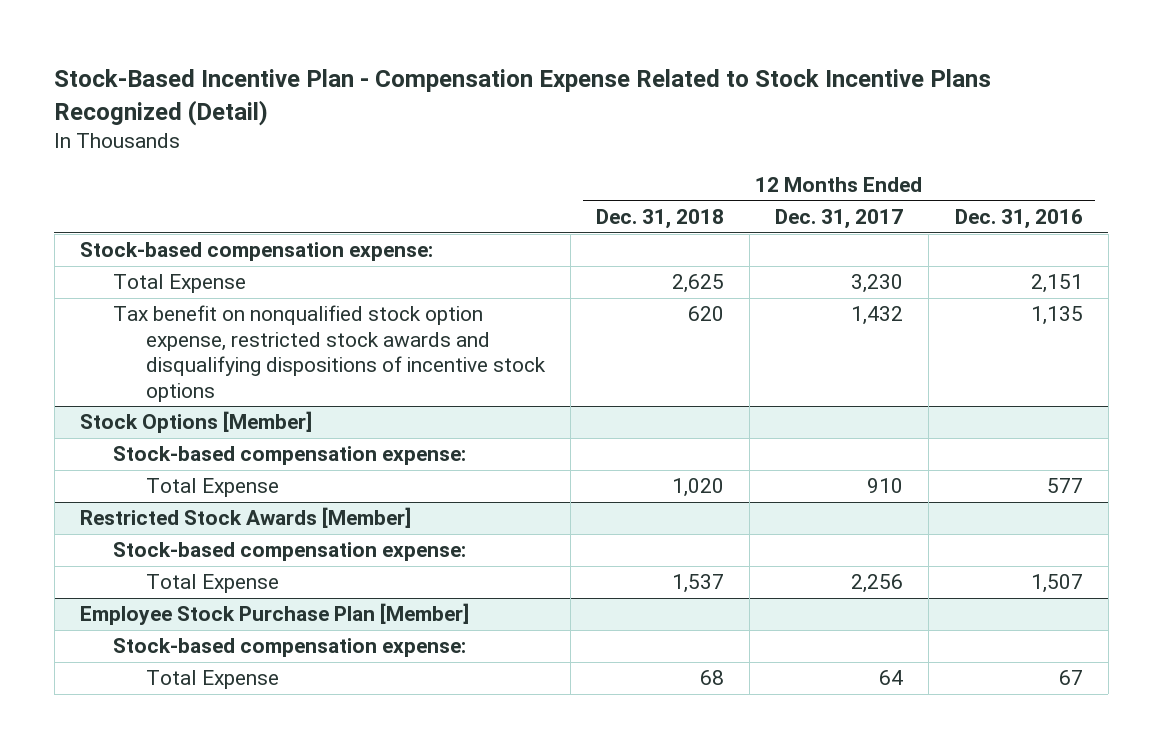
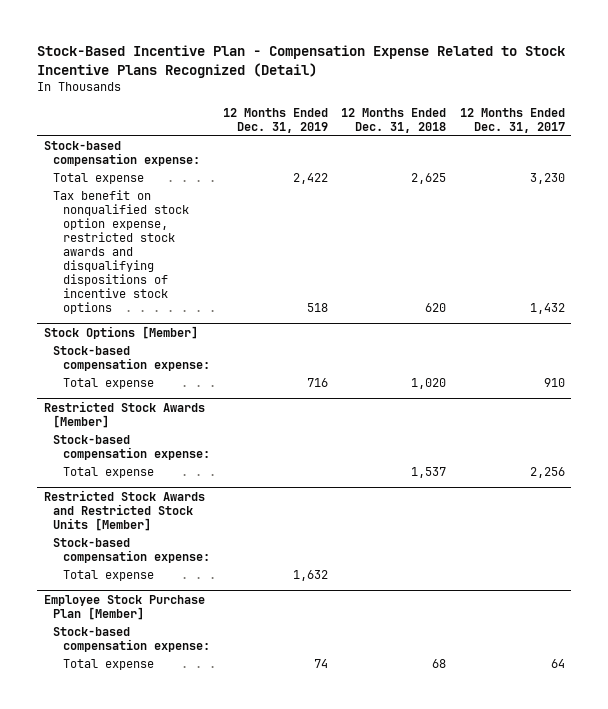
- | 12 Months Ended Dec. 31, 2018 | 12 Months Ended Dec. 31, 2017 | 12 Months Ended Dec. 31, 2016
+ | 12 Months Ended Dec. 31, 2019 | 12 Months Ended Dec. 31, 2018 | 12 Months Ended Dec. 31, 2017
- Total Expense | 2,625 | 3,230 | 2,151
+ Total expense | 2,422 | 2,625 | 3,230
@ Stock Options [Member]
- Total Expense | 1,020 | 910 | 577
+ Total expense | 716 | 1,020 | 910
@ Restricted Stock Awards [Member]
- Total Expense | 1,537 | 2,256 | 1,507
+ Total expense | | 1,537 | 2,256
+ Restricted Stock Awards and Restricted Stock Units [Member]
+ Stock-based compensation expense:
+ Total expense | 1,632 | |
@ Employee Stock Purchase Plan [Member]
- Total Expense | 68 | 64 | 67
+ Total expense | 74 | 68 | 64

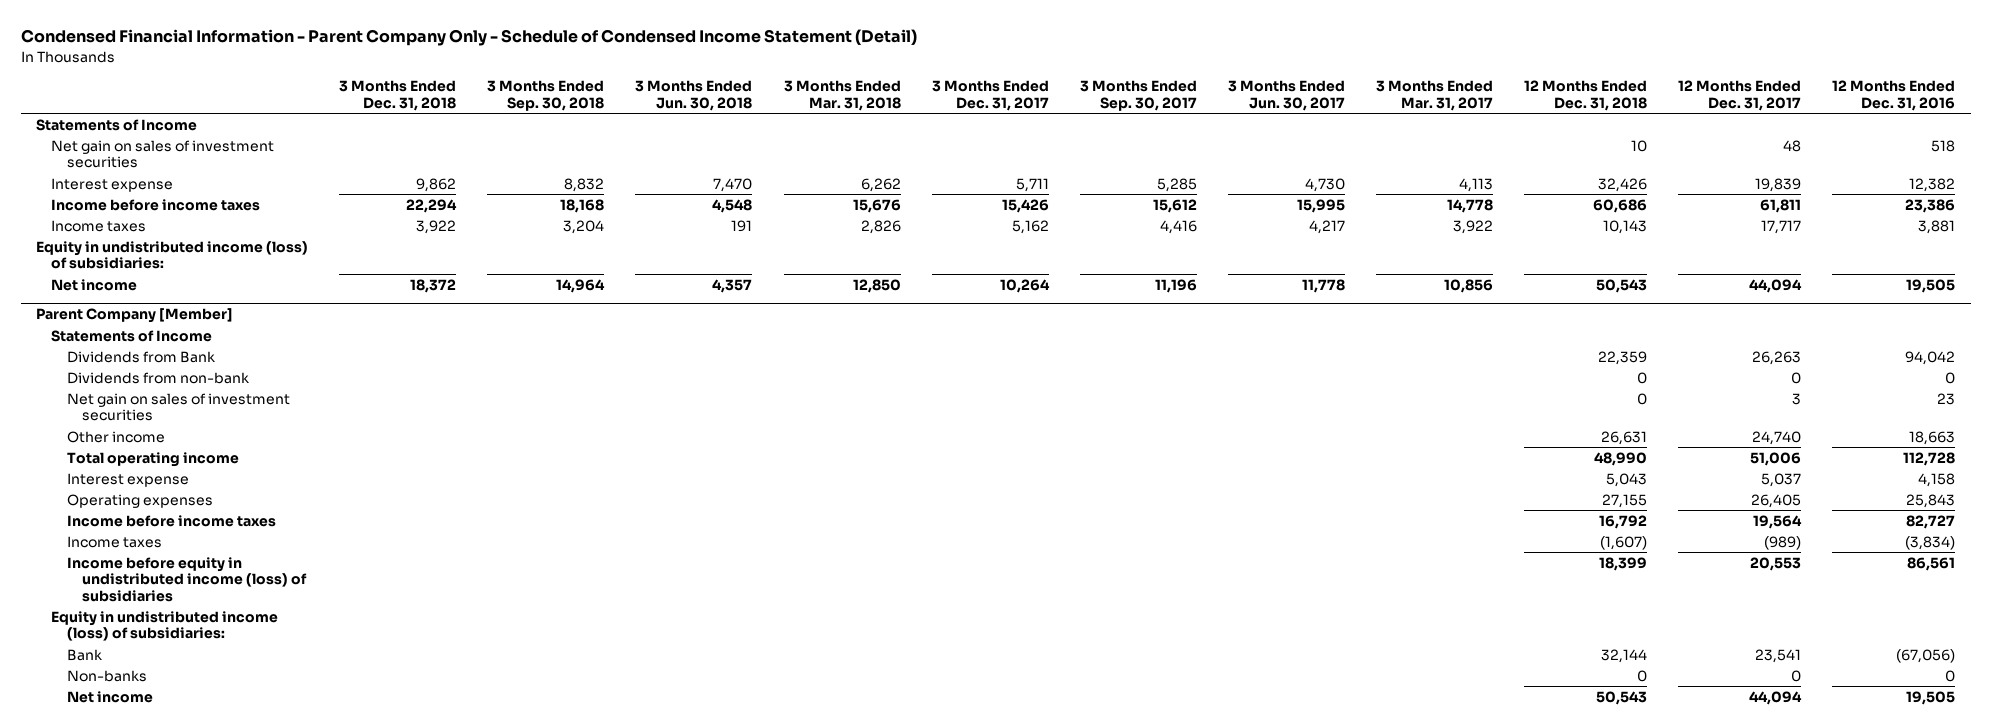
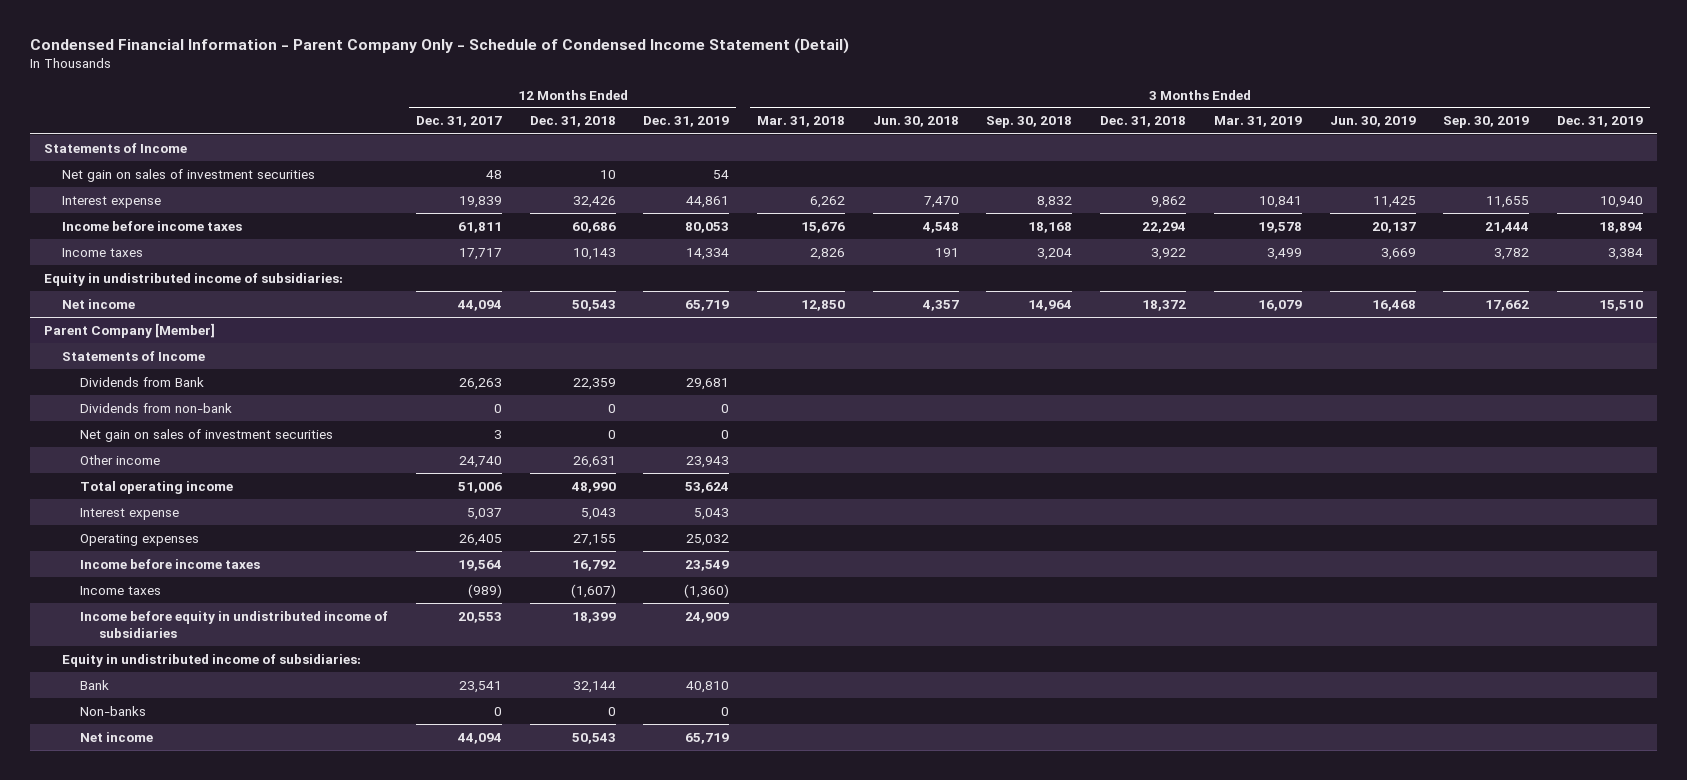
- | 3 Months Ended Dec. 31, 2018 | 3 Months Ended Sep. 30, 2018 | 3 Months Ended Jun. 30, 2018 | 3 Months Ended Mar. 31, 2018 | 3 Months Ended Dec. 31, 2017 | 3 Months Ended Sep. 30, 2017 | 3 Months Ended Jun. 30, 2017 | 3 Months Ended Mar. 31, 2017 | 12 Months Ended Dec. 31, 2018 | 12 Months Ended Dec. 31, 2017 | 12 Months Ended Dec. 31, 2016
+ | 12 Months Ended Dec. 31, 2017 | 12 Months Ended Dec. 31, 2018 | 12 Months Ended Dec. 31, 2019 | 3 Months Ended Mar. 31, 2018 | 3 Months Ended Jun. 30, 2018 | 3 Months Ended Sep. 30, 2018 | 3 Months Ended Dec. 31, 2018 | 3 Months Ended Mar. 31, 2019 | 3 Months Ended Jun. 30, 2019 | 3 Months Ended Sep. 30, 2019 | 3 Months Ended Dec. 31, 2019
- Equity in undistributed income (loss) of subsidiaries:
+ Equity in undistributed income of subsidiaries:
@ Parent Company [Member]
- Income before equity in undistributed income (loss) of subsidiaries | | | | | | | | | 18,399 | 20,553 | 86,561
- Equity in undistributed income (loss) of subsidiaries:
+ Income before equity in undistributed income of subsidiaries | 20,553 | 18,399 | 24,909 | | | | | | | |
+ Equity in undistributed income of subsidiaries:

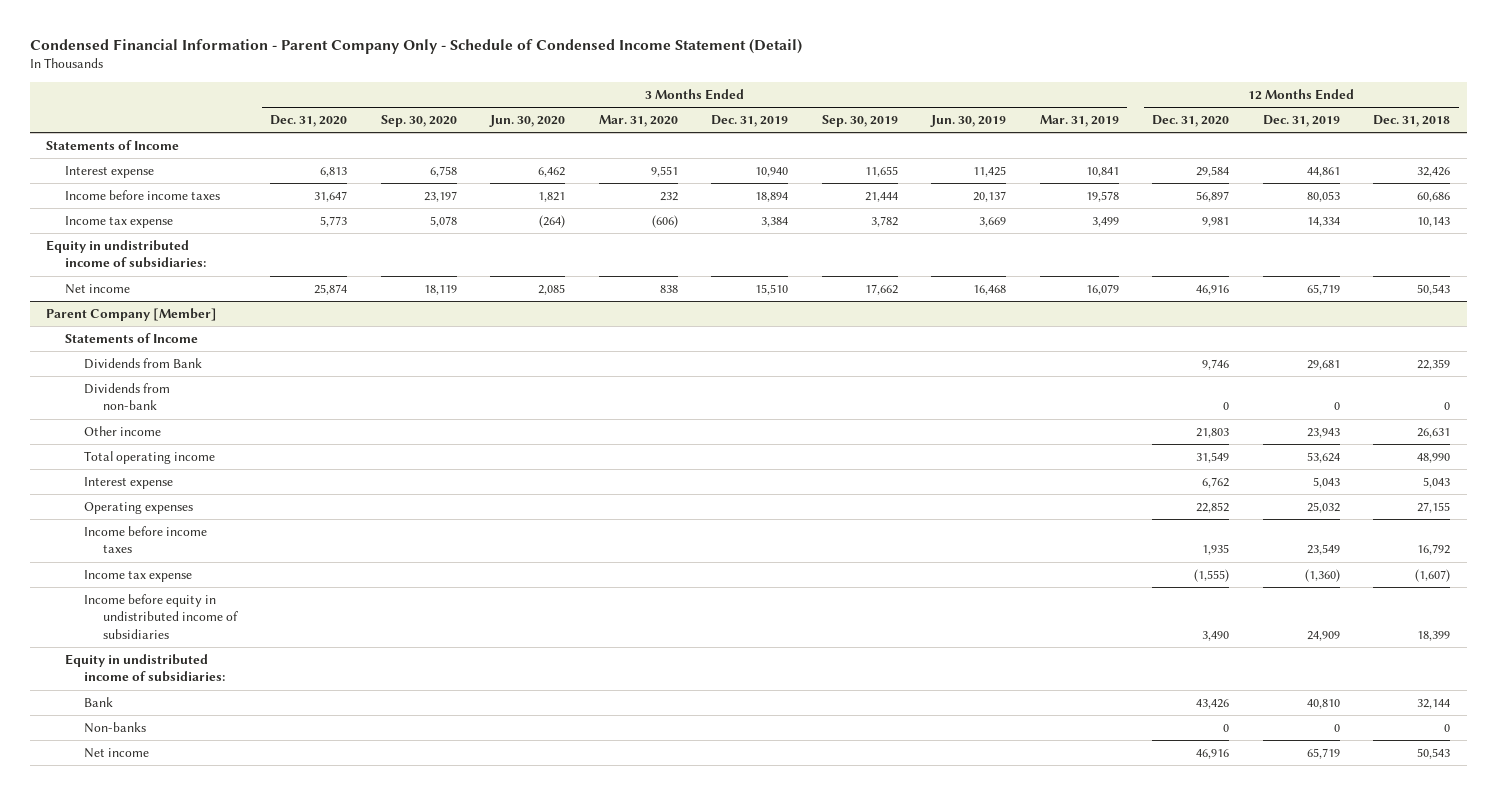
- | 12 Months Ended Dec. 31, 2017 | 12 Months Ended Dec. 31, 2018 | 12 Months Ended Dec. 31, 2019 | 3 Months Ended Mar. 31, 2018 | 3 Months Ended Jun. 30, 2018 | 3 Months Ended Sep. 30, 2018 | 3 Months Ended Dec. 31, 2018 | 3 Months Ended Mar. 31, 2019 | 3 Months Ended Jun. 30, 2019 | 3 Months Ended Sep. 30, 2019 | 3 Months Ended Dec. 31, 2019
+ | 3 Months Ended Dec. 31, 2020 | 3 Months Ended Sep. 30, 2020 | 3 Months Ended Jun. 30, 2020 | 3 Months Ended Mar. 31, 2020 | 3 Months Ended Dec. 31, 2019 | 3 Months Ended Sep. 30, 2019 | 3 Months Ended Jun. 30, 2019 | 3 Months Ended Mar. 31, 2019 | 12 Months Ended Dec. 31, 2020 | 12 Months Ended Dec. 31, 2019 | 12 Months Ended Dec. 31, 2018
- Net gain on sales of investment securities | 48 | 10 | 54 | | | | | | | |
- Income taxes | 17,717 | 10,143 | 14,334 | 2,826 | 191 | 3,204 | 3,922 | 3,499 | 3,669 | 3,782 | 3,384
+ Income tax expense | 5,773 | 5,078 | (264) | (606) | 3,384 | 3,782 | 3,669 | 3,499 | 9,981 | 14,334 | 10,143
@ Parent Company [Member]
- Net gain on sales of investment securities | 3 | 0 | 0 | | | | | | | |
- Income taxes | (989) | (1,607) | (1,360) | | | | | | | |
+ Income tax expense | | | | | | | | | (1,555) | (1,360) | (1,607)

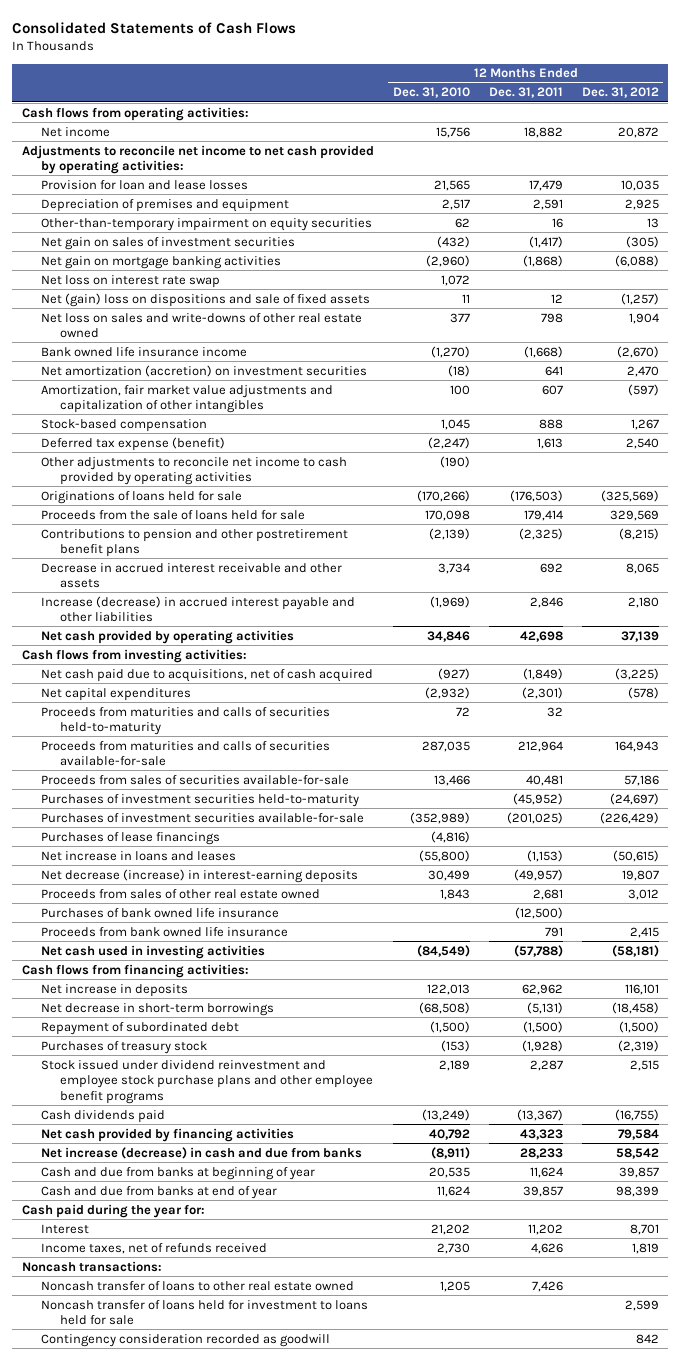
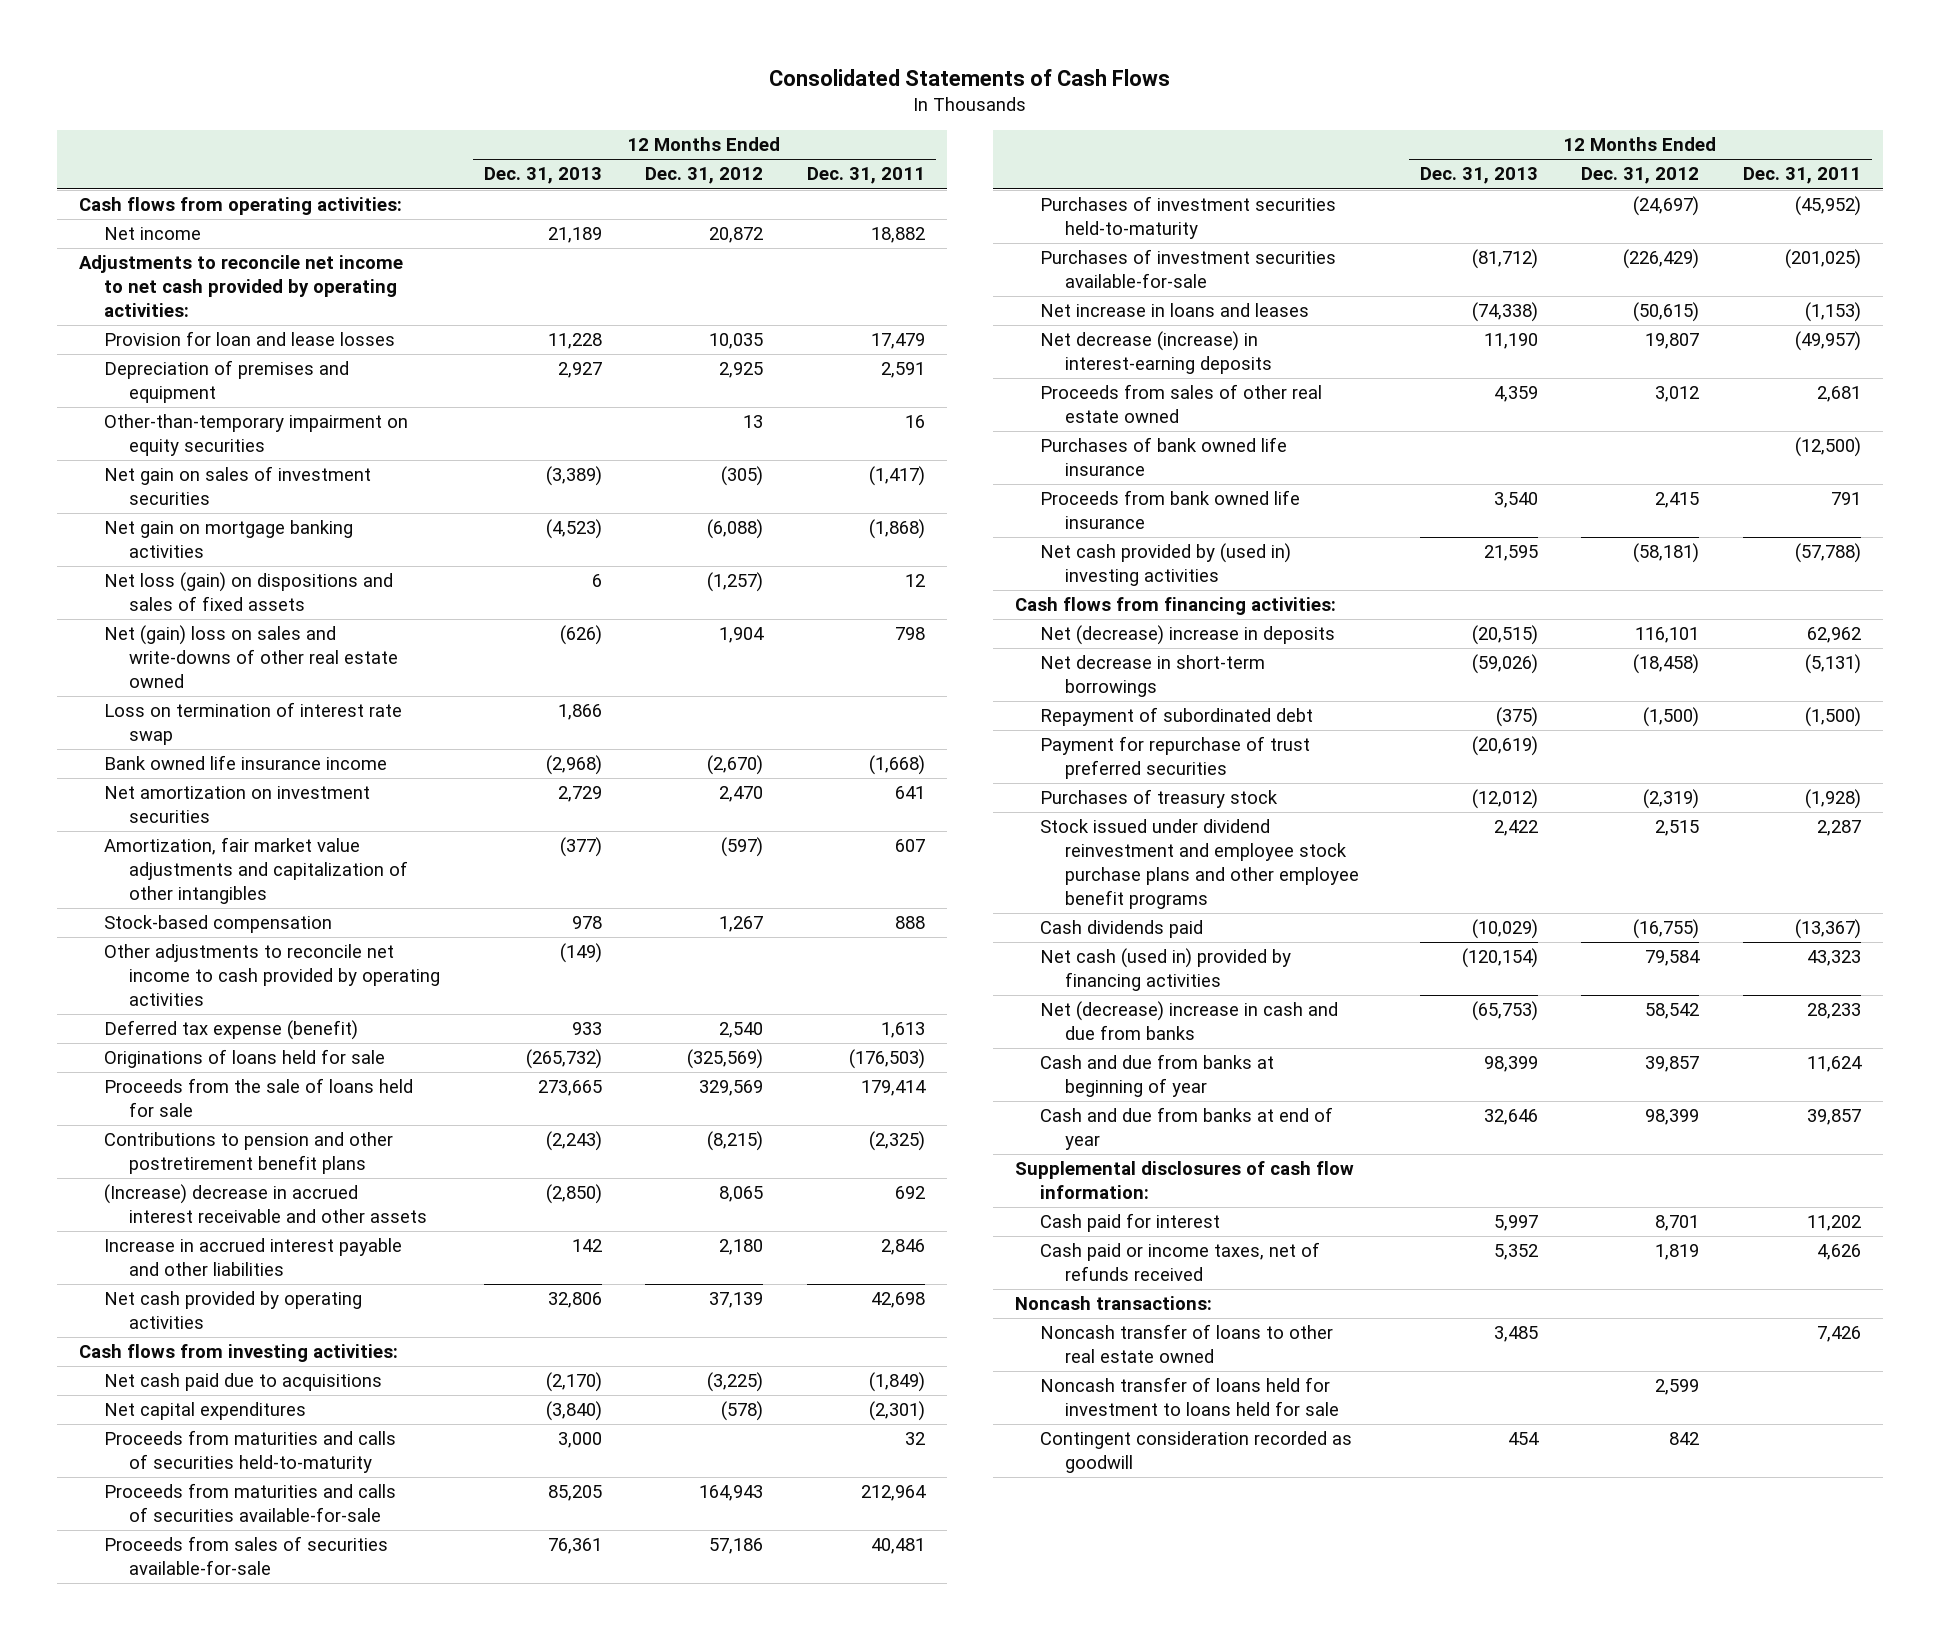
- | 12 Months Ended Dec. 31, 2010 | 12 Months Ended Dec. 31, 2011 | 12 Months Ended Dec. 31, 2012
+ | 12 Months Ended Dec. 31, 2013 | 12 Months Ended Dec. 31, 2012 | 12 Months Ended Dec. 31, 2011
- Net loss on interest rate swap | 1,072 | |
- Net (gain) loss on dispositions and sale of fixed assets | 11 | 12 | (1,257)
- Net loss on sales and write-downs of other real estate owned | 377 | 798 | 1,904
+ Net loss (gain) on dispositions and sales of fixed assets | 6 | (1,257) | 12
+ Net (gain) loss on sales and write-downs of other real estate owned | (626) | 1,904 | 798
+ Loss on termination of interest rate swap | 1,866 | |
- Net amortization (accretion) on investment securities | (18) | 641 | 2,470
+ Net amortization on investment securities | 2,729 | 2,470 | 641
moved down: Deferred tax expense (benefit) | 933 | 2,540 | 1,613
- Decrease in accrued interest receivable and other assets | 3,734 | 692 | 8,065
- Increase (decrease) in accrued interest payable and other liabilities | (1,969) | 2,846 | 2,180
+ (Increase) decrease in accrued interest receivable and other assets | (2,850) | 8,065 | 692
+ Increase in accrued interest payable and other liabilities | 142 | 2,180 | 2,846
- Net cash paid due to acquisitions, net of cash acquired | (927) | (1,849) | (3,225)
+ Net cash paid due to acquisitions | (2,170) | (3,225) | (1,849)
- Purchases of lease financings | (4,816) | |
- Net cash used in investing activities | (84,549) | (57,788) | (58,181)
+ Net cash provided by (used in) investing activities | 21,595 | (58,181) | (57,788)
- Net increase in deposits | 122,013 | 62,962 | 116,101
+ Net (decrease) increase in deposits | (20,515) | 116,101 | 62,962
+ Payment for repurchase of trust preferred securities | (20,619) | |
- Net cash provided by financing activities | 40,792 | 43,323 | 79,584
- Net increase (decrease) in cash and due from banks | (8,911) | 28,233 | 58,542
+ Net cash (used in) provided by financing activities | (120,154) | 79,584 | 43,323
+ Net (decrease) increase in cash and due from banks | (65,753) | 58,542 | 28,233
- Cash paid during the year for:
- Interest | 21,202 | 11,202 | 8,701
- Income taxes, net of refunds received | 2,730 | 4,626 | 1,819
+ Supplemental disclosures of cash flow information:
+ Cash paid for interest | 5,997 | 8,701 | 11,202
+ Cash paid or income taxes, net of refunds received | 5,352 | 1,819 | 4,626
- Contingency consideration recorded as goodwill | | | 842
+ Contingent consideration recorded as goodwill | 454 | 842 |

